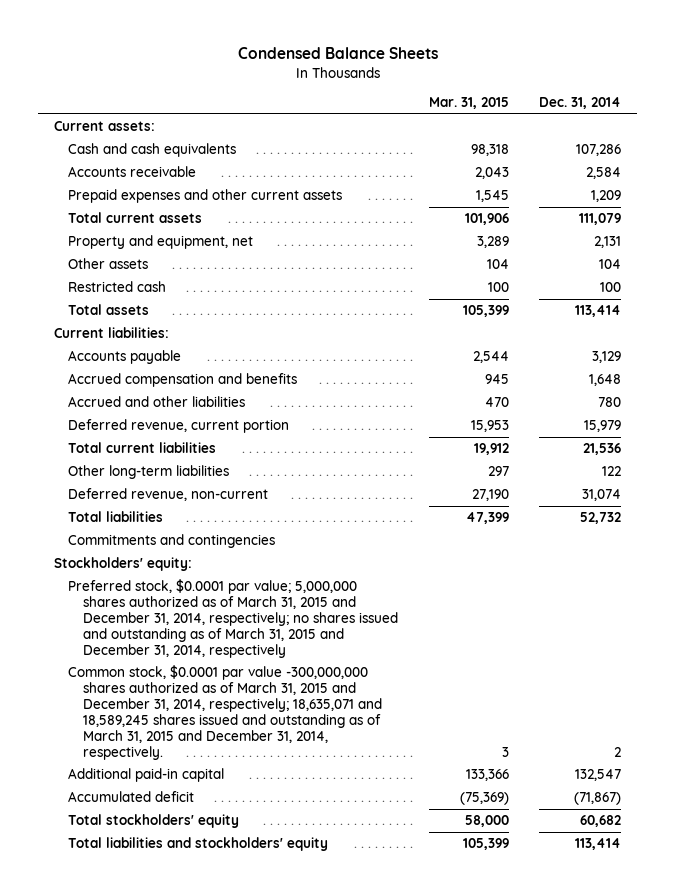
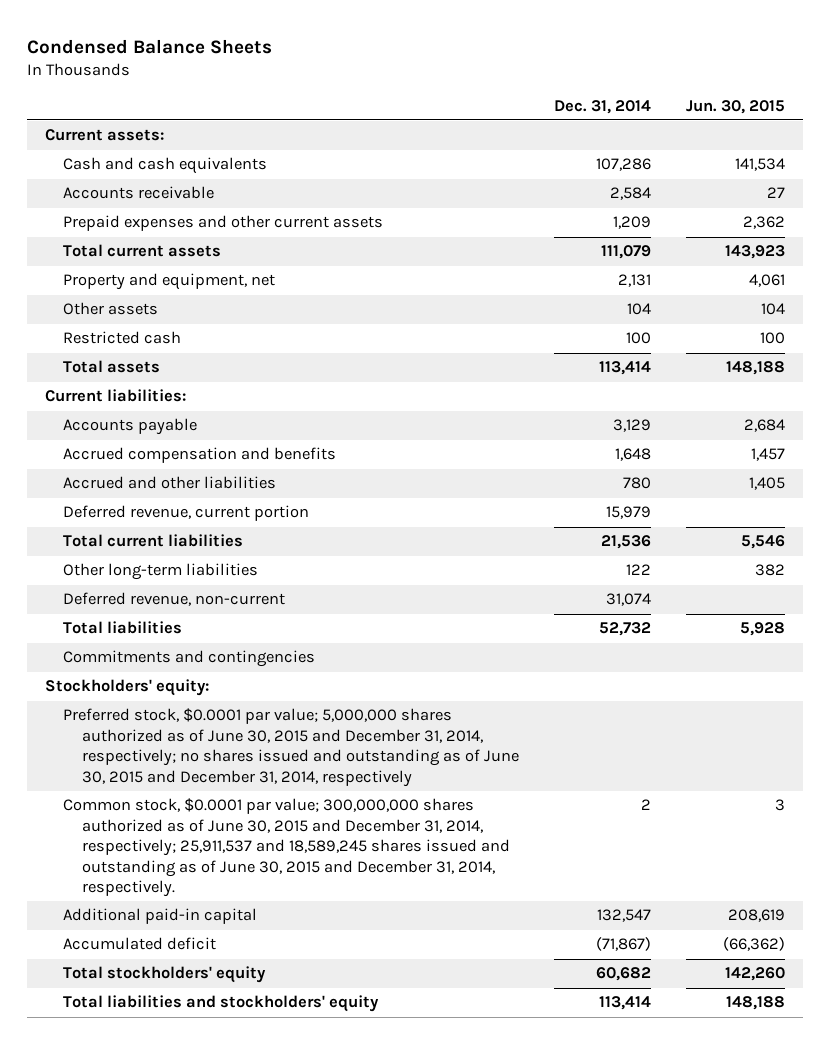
- | Mar. 31, 2015 | Dec. 31, 2014
+ | Dec. 31, 2014 | Jun. 30, 2015
- Preferred stock, $0.0001 par value; 5,000,000 shares authorized as of March 31, 2015 and December 31, 2014, respectively; no shares issued and outstanding as of March 31, 2015 and December 31, 2014, respectively
- Common stock, $0.0001 par value -300,000,000 shares authorized as of March 31, 2015 and December 31, 2014, respectively; 18,635,071 and 18,589,245 shares issued and outstanding as of March 31, 2015 and December 31, 2014, respectively. | 3 | 2
+ Preferred stock, $0.0001 par value; 5,000,000 shares authorized as of June 30, 2015 and December 31, 2014, respectively; no shares issued and outstanding as of June 30, 2015 and December 31, 2014, respectively
+ Common stock, $0.0001 par value; 300,000,000 shares authorized as of June 30, 2015 and December 31, 2014, respectively; 25,911,537 and 18,589,245 shares issued and outstanding as of June 30, 2015 and December 31, 2014, respectively. | 2 | 3

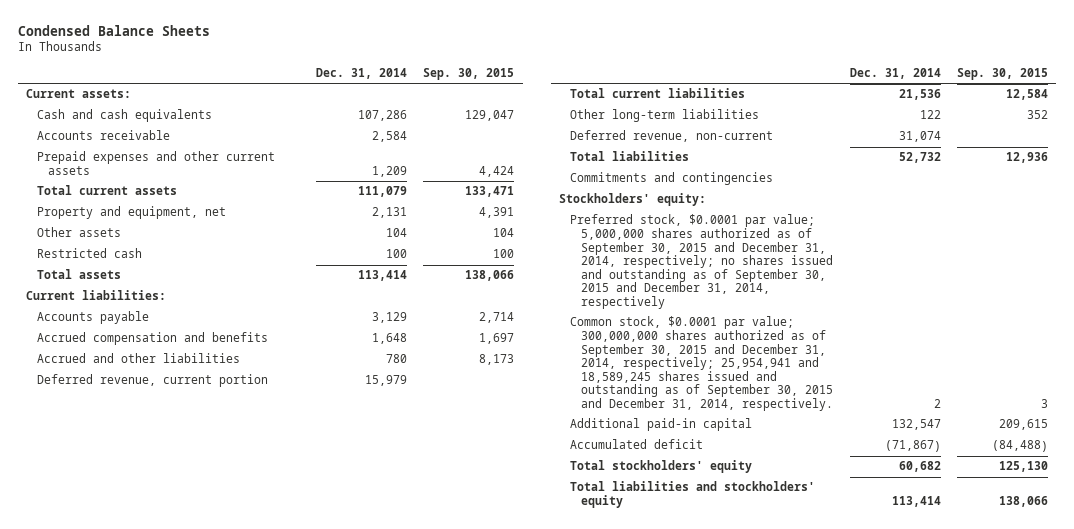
- | Dec. 31, 2014 | Jun. 30, 2015
+ | Dec. 31, 2014 | Sep. 30, 2015
- Preferred stock, $0.0001 par value; 5,000,000 shares authorized as of June 30, 2015 and December 31, 2014, respectively; no shares issued and outstanding as of June 30, 2015 and December 31, 2014, respectively
- Common stock, $0.0001 par value; 300,000,000 shares authorized as of June 30, 2015 and December 31, 2014, respectively; 25,911,537 and 18,589,245 shares issued and outstanding as of June 30, 2015 and December 31, 2014, respectively. | 2 | 3
+ Preferred stock, $0.0001 par value; 5,000,000 shares authorized as of September 30, 2015 and December 31, 2014, respectively; no shares issued and outstanding as of September 30, 2015 and December 31, 2014, respectively
+ Common stock, $0.0001 par value; 300,000,000 shares authorized as of September 30, 2015 and December 31, 2014, respectively; 25,954,941 and 18,589,245 shares issued and outstanding as of September 30, 2015 and December 31, 2014, respectively. | 2 | 3

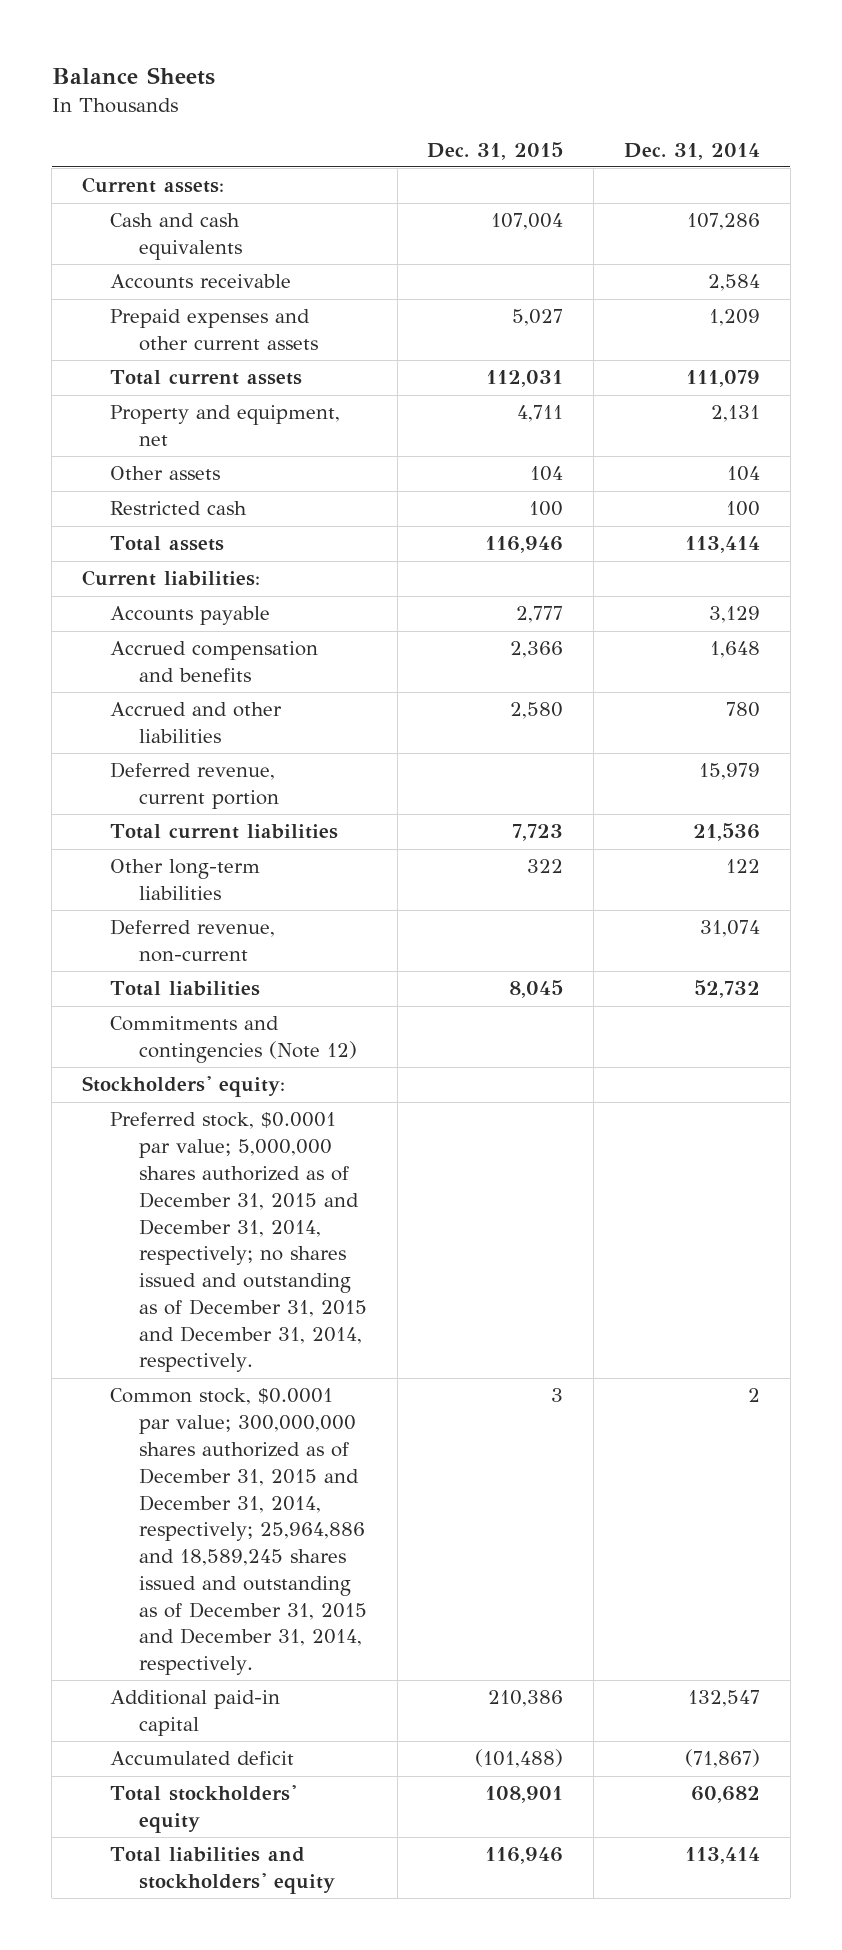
- Condensed Balance Sheets
+ Balance Sheets
- | Dec. 31, 2014 | Sep. 30, 2015
+ | Dec. 31, 2015 | Dec. 31, 2014
- Commitments and contingencies
+ Commitments and contingencies (Note 12)
- Preferred stock, $0.0001 par value; 5,000,000 shares authorized as of September 30, 2015 and December 31, 2014, respectively; no shares issued and outstanding as of September 30, 2015 and December 31, 2014, respectively
- Common stock, $0.0001 par value; 300,000,000 shares authorized as of September 30, 2015 and December 31, 2014, respectively; 25,954,941 and 18,589,245 shares issued and outstanding as of September 30, 2015 and December 31, 2014, respectively. | 2 | 3
+ Preferred stock, $0.0001 par value; 5,000,000 shares authorized as of December 31, 2015 and December 31, 2014, respectively; no shares issued and outstanding as of December 31, 2015 and December 31, 2014, respectively.
+ Common stock, $0.0001 par value; 300,000,000 shares authorized as of December 31, 2015 and December 31, 2014, respectively; 25,964,886 and 18,589,245 shares issued and outstanding as of December 31, 2015 and December 31, 2014, respectively. | 3 | 2

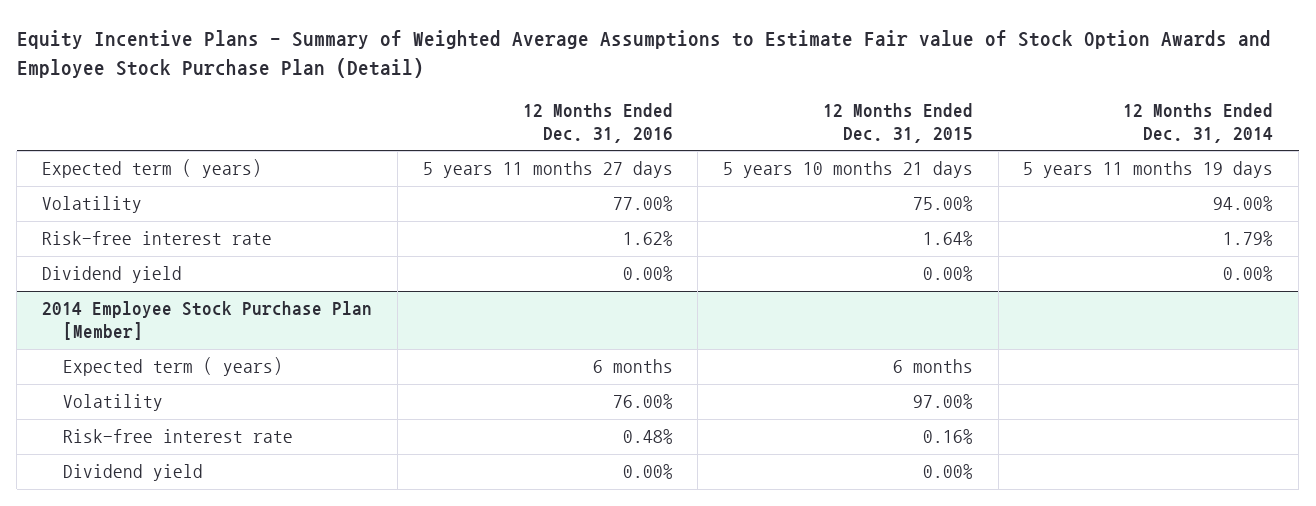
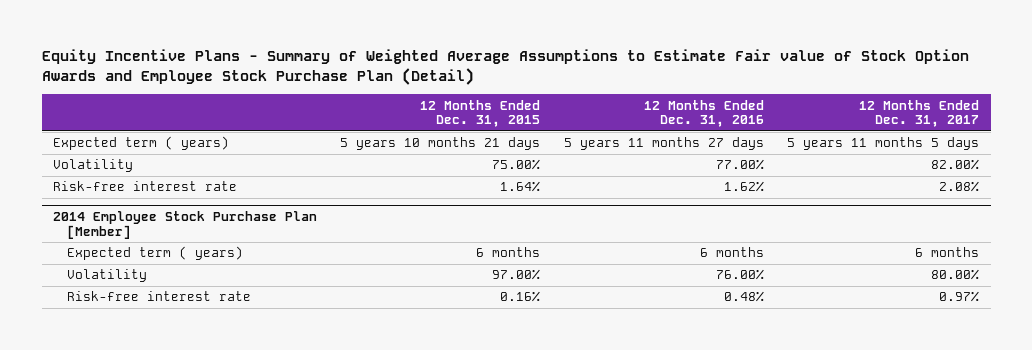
- | 12 Months Ended Dec. 31, 2016 | 12 Months Ended Dec. 31, 2015 | 12 Months Ended Dec. 31, 2014
+ | 12 Months Ended Dec. 31, 2015 | 12 Months Ended Dec. 31, 2016 | 12 Months Ended Dec. 31, 2017
- Dividend yield | 0.00% | 0.00% | 0.00%
@ 2014 Employee Stock Purchase Plan [Member]
- Dividend yield | 0.00% | 0.00% |

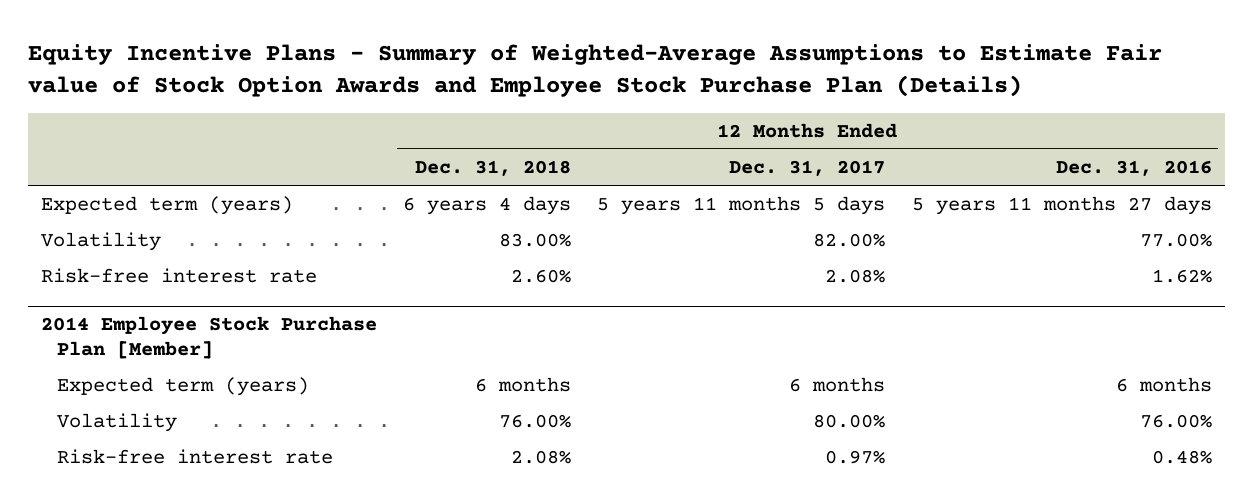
- Equity Incentive Plans - Summary of Weighted Average Assumptions to Estimate Fair value of Stock Option Awards and Employee Stock Purchase Plan (Detail)
+ Equity Incentive Plans - Summary of Weighted-Average Assumptions to Estimate Fair value of Stock Option Awards and Employee Stock Purchase Plan (Details)
- | 12 Months Ended Dec. 31, 2015 | 12 Months Ended Dec. 31, 2016 | 12 Months Ended Dec. 31, 2017
+ | 12 Months Ended Dec. 31, 2018 | 12 Months Ended Dec. 31, 2017 | 12 Months Ended Dec. 31, 2016
- Expected term ( years) | 5 years 10 months 21 days | 5 years 11 months 27 days | 5 years 11 months 5 days
+ Expected term (years) | 6 years 4 days | 5 years 11 months 5 days | 5 years 11 months 27 days
@ 2014 Employee Stock Purchase Plan [Member]
- Expected term ( years) | 6 months | 6 months | 6 months
+ Expected term (years) | 6 months | 6 months | 6 months

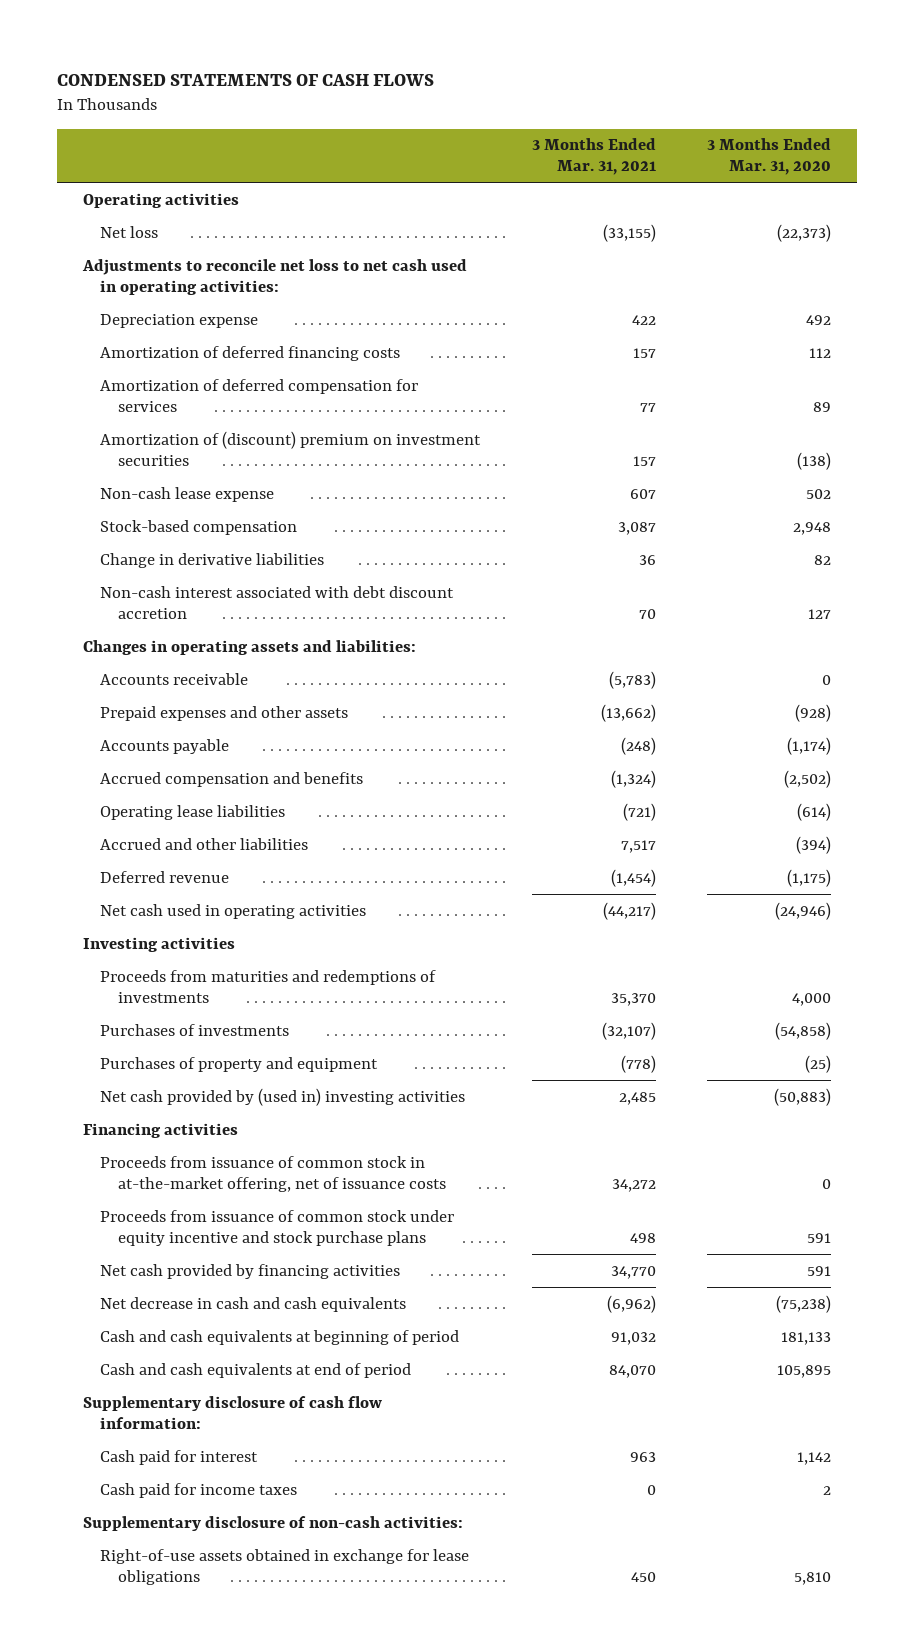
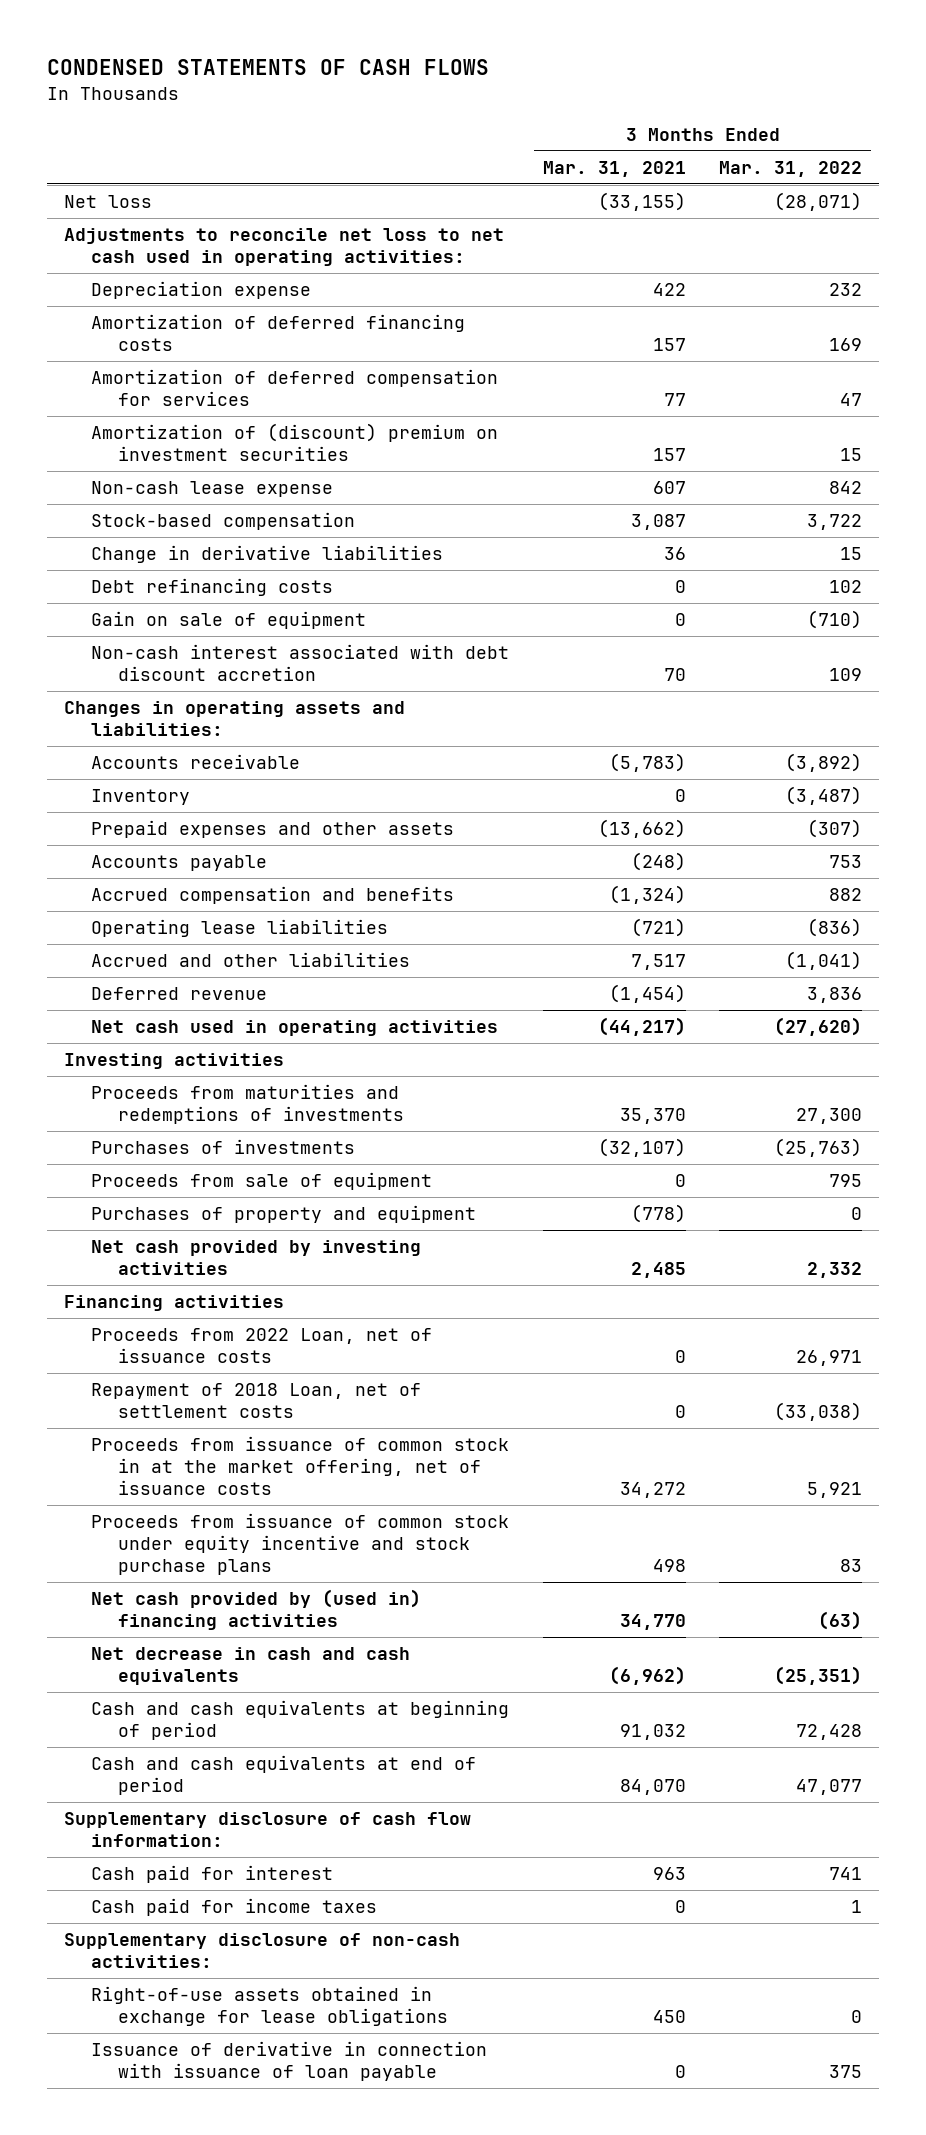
- | 3 Months Ended Mar. 31, 2021 | 3 Months Ended Mar. 31, 2020
+ | 3 Months Ended Mar. 31, 2021 | 3 Months Ended Mar. 31, 2022
- Operating activities
+ Debt refinancing costs | 0 | 102
+ Gain on sale of equipment | 0 | (710)
+ Inventory | 0 | (3,487)
+ Proceeds from sale of equipment | 0 | 795
- Net cash provided by (used in) investing activities | 2,485 | (50,883)
+ Net cash provided by investing activities | 2,485 | 2,332
- Proceeds from issuance of common stock in at-the-market offering, net of issuance costs | 34,272 | 0
+ Proceeds from 2022 Loan, net of issuance costs | 0 | 26,971
+ Repayment of 2018 Loan, net of settlement costs | 0 | (33,038)
+ Proceeds from issuance of common stock in at the market offering, net of issuance costs | 34,272 | 5,921
- Net cash provided by financing activities | 34,770 | 591
+ Net cash provided by (used in) financing activities | 34,770 | (63)
+ Issuance of derivative in connection with issuance of loan payable | 0 | 375

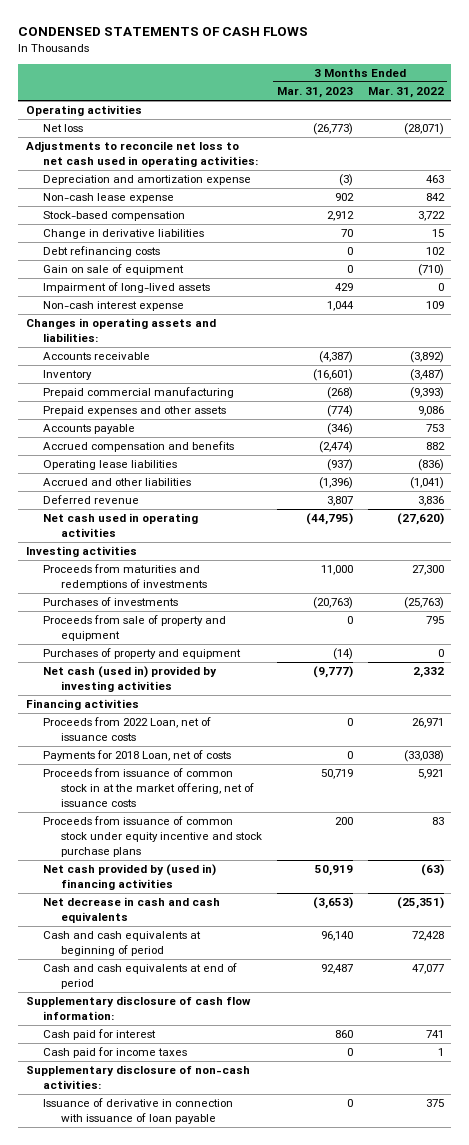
- | 3 Months Ended Mar. 31, 2021 | 3 Months Ended Mar. 31, 2022
+ | 3 Months Ended Mar. 31, 2023 | 3 Months Ended Mar. 31, 2022
+ Operating activities
- Depreciation expense | 422 | 232
- Amortization of deferred financing costs | 157 | 169
- Amortization of deferred compensation for services | 77 | 47
- Amortization of (discount) premium on investment securities | 157 | 15
+ Depreciation and amortization expense | (3) | 463
- Non-cash interest associated with debt discount accretion | 70 | 109
+ Impairment of long-lived assets | 429 | 0
+ Non-cash interest expense | 1,044 | 109
- Prepaid expenses and other assets | (13,662) | (307)
+ Prepaid commercial manufacturing | (268) | (9,393)
+ Prepaid expenses and other assets | (774) | 9,086
- Proceeds from sale of equipment | 0 | 795
+ Proceeds from sale of property and equipment | 0 | 795
- Net cash provided by investing activities | 2,485 | 2,332
+ Net cash (used in) provided by investing activities | (9,777) | 2,332
- Repayment of 2018 Loan, net of settlement costs | 0 | (33,038)
+ Payments for 2018 Loan, net of costs | 0 | (33,038)
- Right-of-use assets obtained in exchange for lease obligations | 450 | 0

